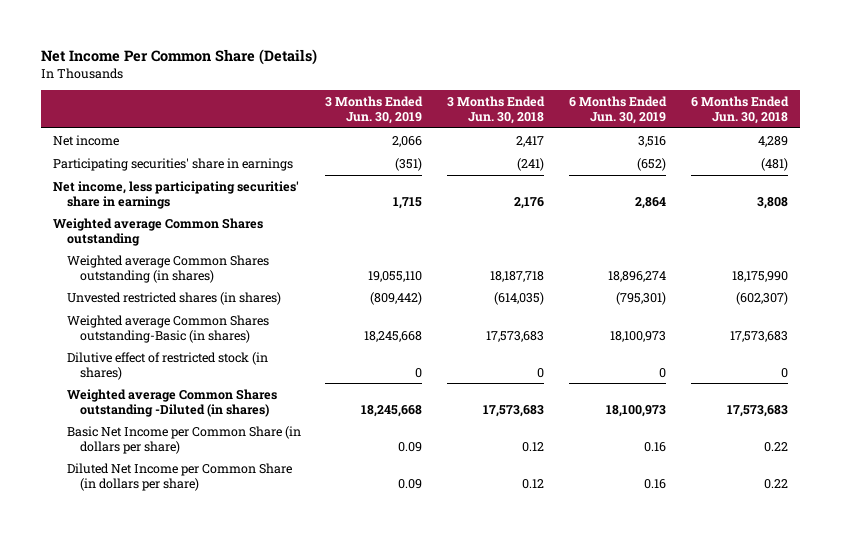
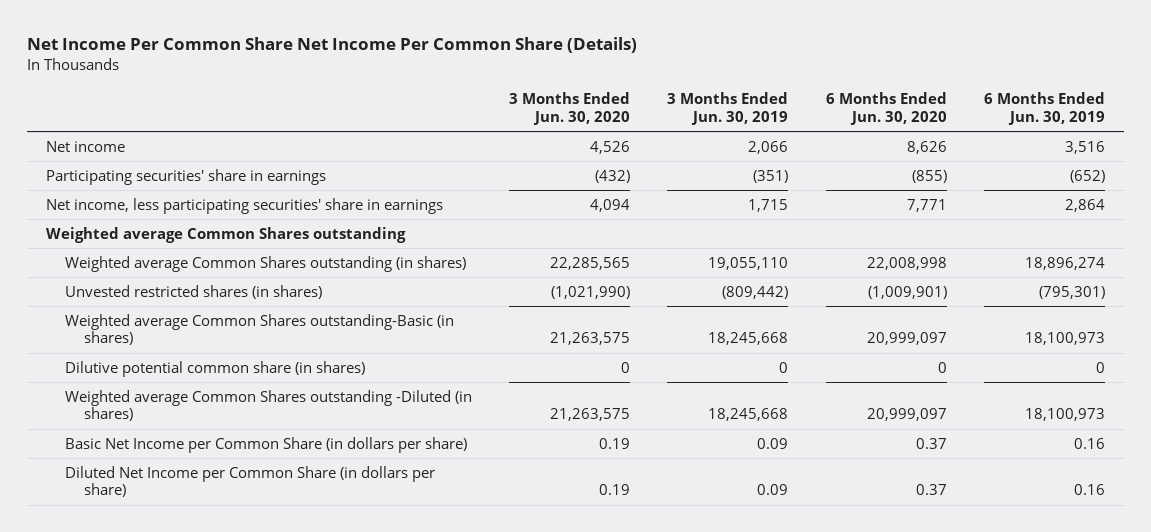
- Net Income Per Common Share (Details)
+ Net Income Per Common Share Net Income Per Common Share (Details)
- | 3 Months Ended Jun. 30, 2019 | 3 Months Ended Jun. 30, 2018 | 6 Months Ended Jun. 30, 2019 | 6 Months Ended Jun. 30, 2018
+ | 3 Months Ended Jun. 30, 2020 | 3 Months Ended Jun. 30, 2019 | 6 Months Ended Jun. 30, 2020 | 6 Months Ended Jun. 30, 2019
- Dilutive effect of restricted stock (in shares) | 0 | 0 | 0 | 0
+ Dilutive potential common share (in shares) | 0 | 0 | 0 | 0

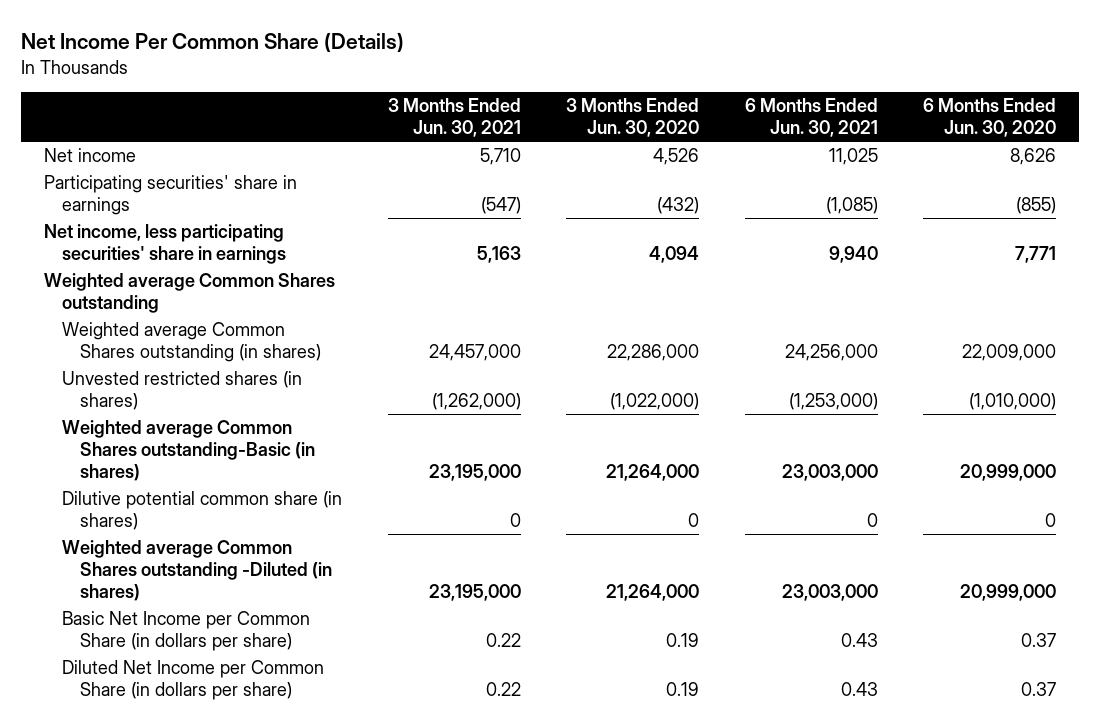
- Net Income Per Common Share Net Income Per Common Share (Details)
+ Net Income Per Common Share (Details)
- | 3 Months Ended Jun. 30, 2020 | 3 Months Ended Jun. 30, 2019 | 6 Months Ended Jun. 30, 2020 | 6 Months Ended Jun. 30, 2019
+ | 3 Months Ended Jun. 30, 2021 | 3 Months Ended Jun. 30, 2020 | 6 Months Ended Jun. 30, 2021 | 6 Months Ended Jun. 30, 2020
- Weighted average Common Shares outstanding (in shares) | 22,285,565 | 19,055,110 | 22,008,998 | 18,896,274
- Unvested restricted shares (in shares) | (1,021,990) | (809,442) | (1,009,901) | (795,301)
- Weighted average Common Shares outstanding-Basic (in shares) | 21,263,575 | 18,245,668 | 20,999,097 | 18,100,973
+ Weighted average Common Shares outstanding (in shares) | 24,457,000 | 22,286,000 | 24,256,000 | 22,009,000
+ Unvested restricted shares (in shares) | (1,262,000) | (1,022,000) | (1,253,000) | (1,010,000)
+ Weighted average Common Shares outstanding-Basic (in shares) | 23,195,000 | 21,264,000 | 23,003,000 | 20,999,000
- Weighted average Common Shares outstanding -Diluted (in shares) | 21,263,575 | 18,245,668 | 20,999,097 | 18,100,973
+ Weighted average Common Shares outstanding -Diluted (in shares) | 23,195,000 | 21,264,000 | 23,003,000 | 20,999,000

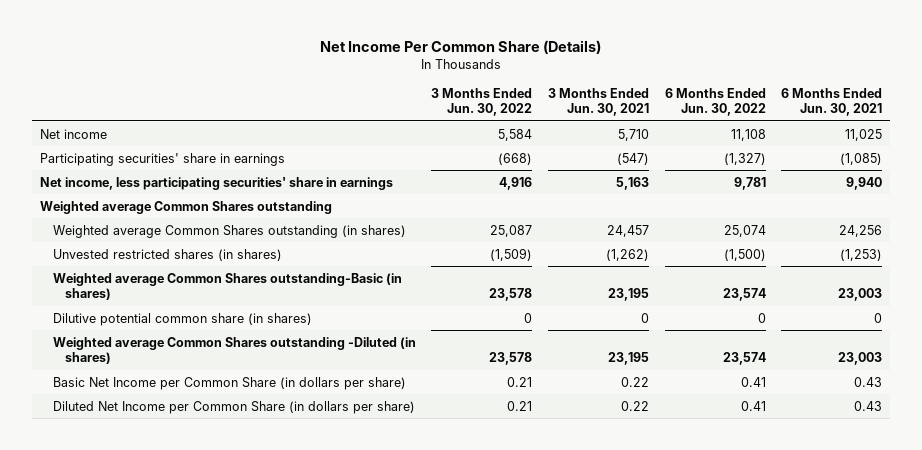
- | 3 Months Ended Jun. 30, 2021 | 3 Months Ended Jun. 30, 2020 | 6 Months Ended Jun. 30, 2021 | 6 Months Ended Jun. 30, 2020
+ | 3 Months Ended Jun. 30, 2022 | 3 Months Ended Jun. 30, 2021 | 6 Months Ended Jun. 30, 2022 | 6 Months Ended Jun. 30, 2021
- Weighted average Common Shares outstanding (in shares) | 24,457,000 | 22,286,000 | 24,256,000 | 22,009,000
- Unvested restricted shares (in shares) | (1,262,000) | (1,022,000) | (1,253,000) | (1,010,000)
- Weighted average Common Shares outstanding-Basic (in shares) | 23,195,000 | 21,264,000 | 23,003,000 | 20,999,000
+ Weighted average Common Shares outstanding (in shares) | 25,087 | 24,457 | 25,074 | 24,256
+ Unvested restricted shares (in shares) | (1,509) | (1,262) | (1,500) | (1,253)
+ Weighted average Common Shares outstanding-Basic (in shares) | 23,578 | 23,195 | 23,574 | 23,003
- Weighted average Common Shares outstanding -Diluted (in shares) | 23,195,000 | 21,264,000 | 23,003,000 | 20,999,000
+ Weighted average Common Shares outstanding -Diluted (in shares) | 23,578 | 23,195 | 23,574 | 23,003

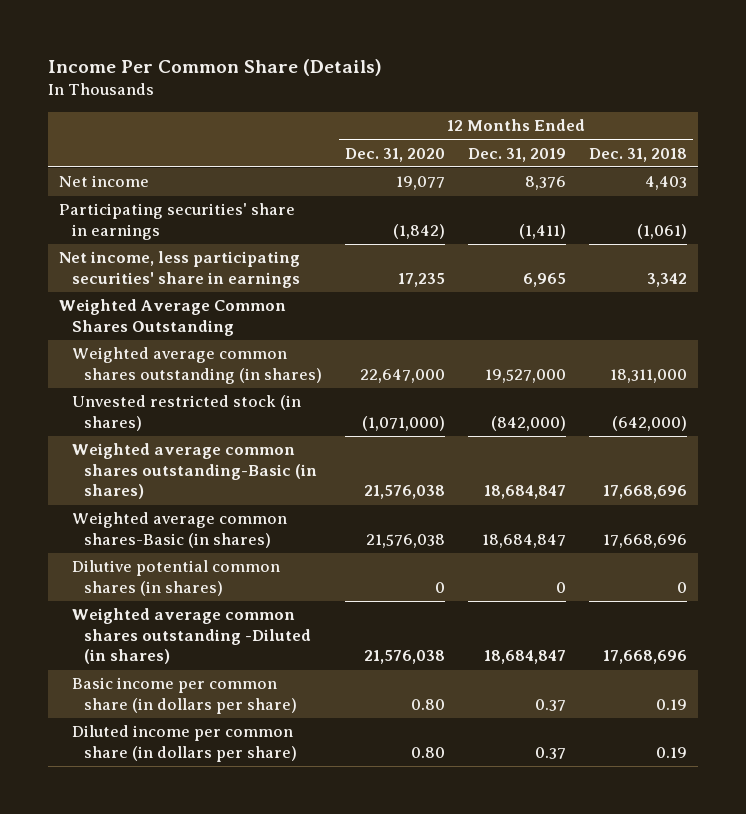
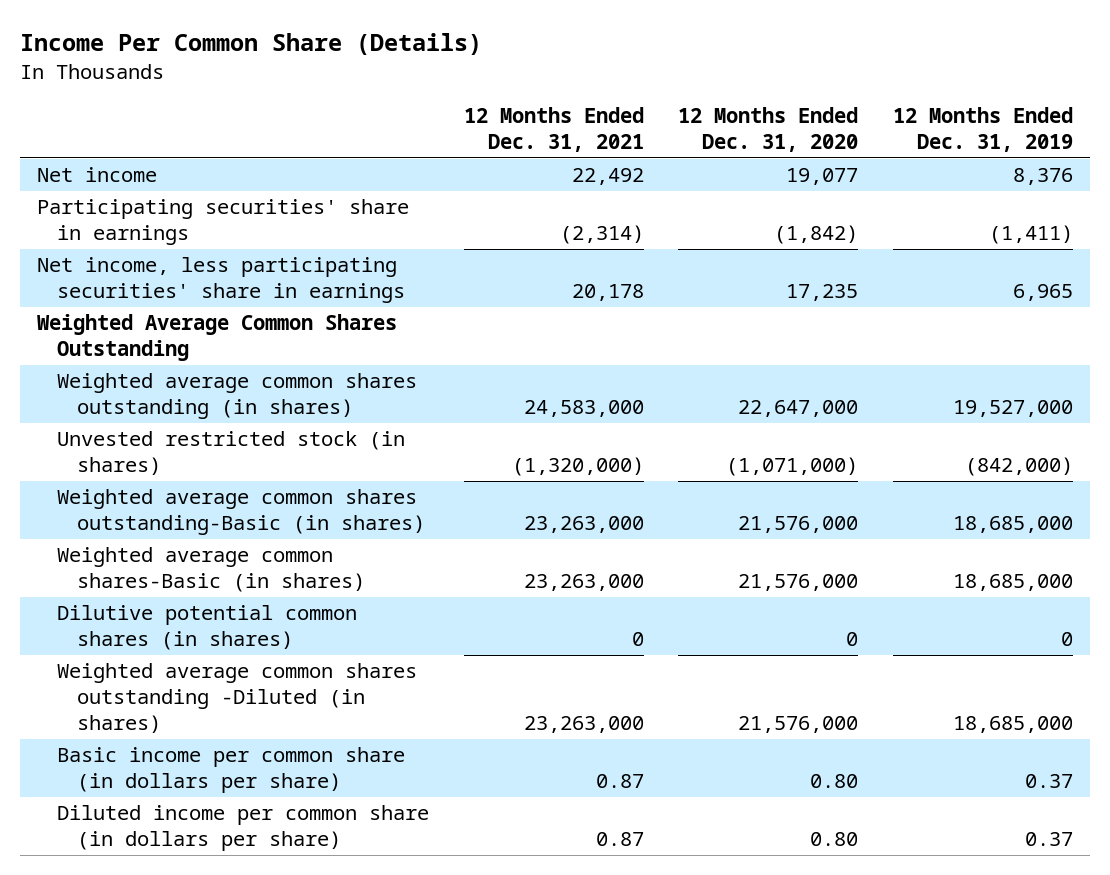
- | 12 Months Ended Dec. 31, 2020 | 12 Months Ended Dec. 31, 2019 | 12 Months Ended Dec. 31, 2018
+ | 12 Months Ended Dec. 31, 2021 | 12 Months Ended Dec. 31, 2020 | 12 Months Ended Dec. 31, 2019
- Weighted average common shares outstanding-Basic (in shares) | 21,576,038 | 18,684,847 | 17,668,696
- Weighted average common shares-Basic (in shares) | 21,576,038 | 18,684,847 | 17,668,696
+ Weighted average common shares outstanding-Basic (in shares) | 23,263,000 | 21,576,000 | 18,685,000
+ Weighted average common shares-Basic (in shares) | 23,263,000 | 21,576,000 | 18,685,000
- Weighted average common shares outstanding -Diluted (in shares) | 21,576,038 | 18,684,847 | 17,668,696
+ Weighted average common shares outstanding -Diluted (in shares) | 23,263,000 | 21,576,000 | 18,685,000

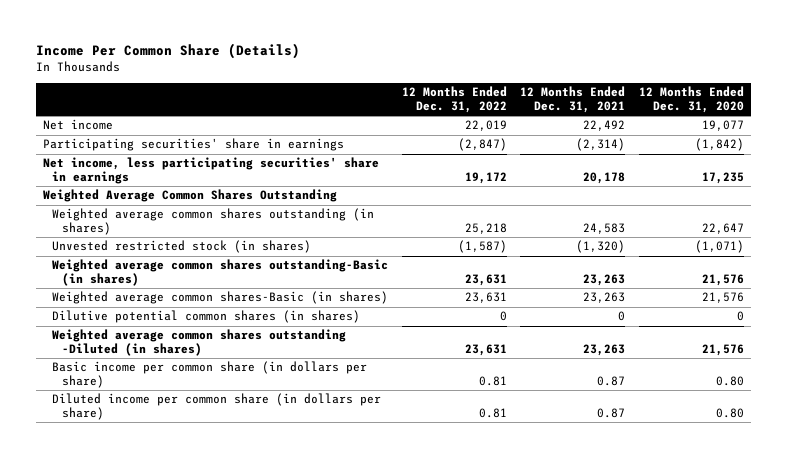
- | 12 Months Ended Dec. 31, 2021 | 12 Months Ended Dec. 31, 2020 | 12 Months Ended Dec. 31, 2019
+ | 12 Months Ended Dec. 31, 2022 | 12 Months Ended Dec. 31, 2021 | 12 Months Ended Dec. 31, 2020
- Weighted average common shares outstanding (in shares) | 24,583,000 | 22,647,000 | 19,527,000
- Unvested restricted stock (in shares) | (1,320,000) | (1,071,000) | (842,000)
- Weighted average common shares outstanding-Basic (in shares) | 23,263,000 | 21,576,000 | 18,685,000
- Weighted average common shares-Basic (in shares) | 23,263,000 | 21,576,000 | 18,685,000
+ Weighted average common shares outstanding (in shares) | 25,218 | 24,583 | 22,647
+ Unvested restricted stock (in shares) | (1,587) | (1,320) | (1,071)
+ Weighted average common shares outstanding-Basic (in shares) | 23,631 | 23,263 | 21,576
+ Weighted average common shares-Basic (in shares) | 23,631 | 23,263 | 21,576
- Weighted average common shares outstanding -Diluted (in shares) | 23,263,000 | 21,576,000 | 18,685,000
+ Weighted average common shares outstanding -Diluted (in shares) | 23,631 | 23,263 | 21,576

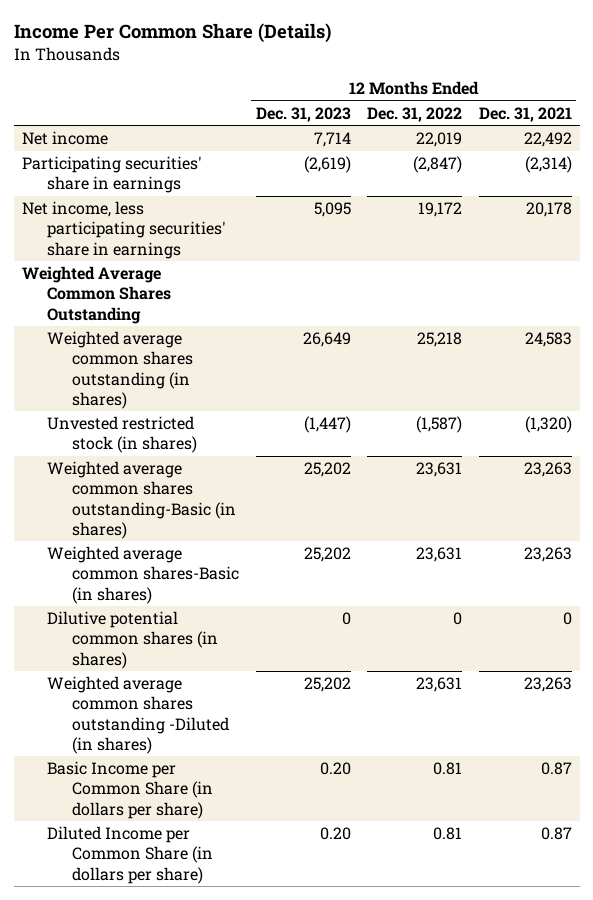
- | 12 Months Ended Dec. 31, 2022 | 12 Months Ended Dec. 31, 2021 | 12 Months Ended Dec. 31, 2020
+ | 12 Months Ended Dec. 31, 2023 | 12 Months Ended Dec. 31, 2022 | 12 Months Ended Dec. 31, 2021
- Basic income per common share (in dollars per share) | 0.81 | 0.87 | 0.80
- Diluted income per common share (in dollars per share) | 0.81 | 0.87 | 0.80
+ Basic Income per Common Share (in dollars per share) | 0.20 | 0.81 | 0.87
+ Diluted Income per Common Share (in dollars per share) | 0.20 | 0.81 | 0.87

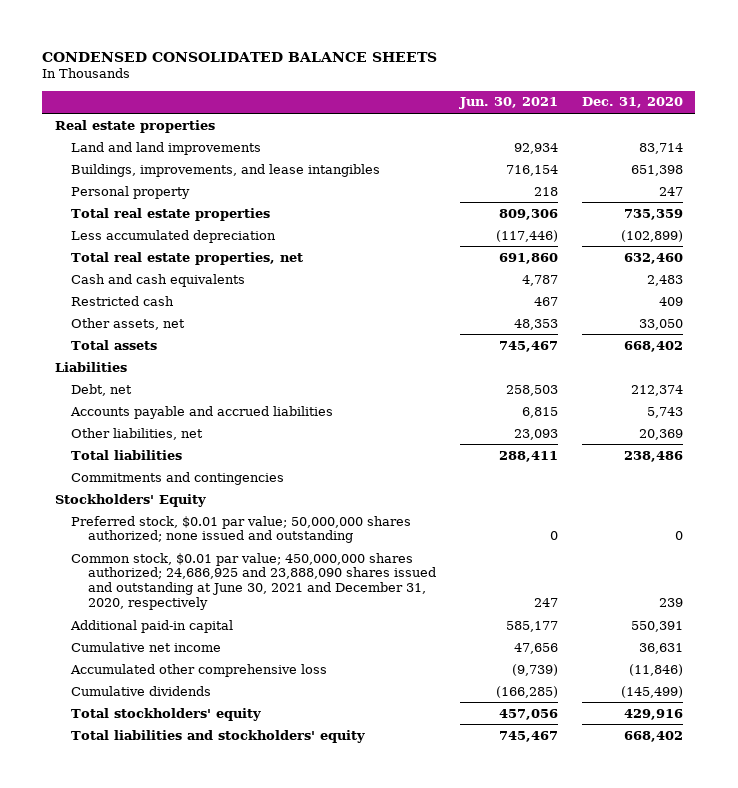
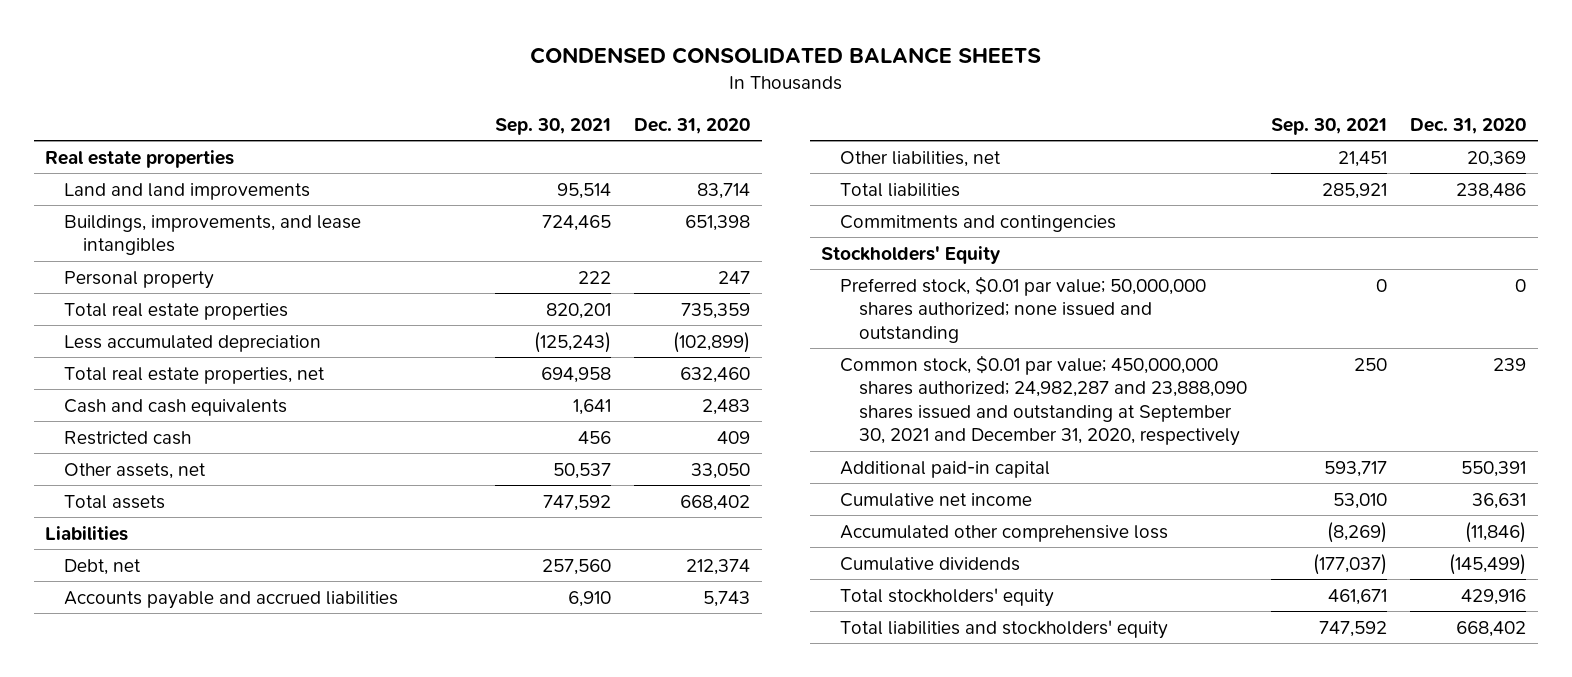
- | Jun. 30, 2021 | Dec. 31, 2020
+ | Sep. 30, 2021 | Dec. 31, 2020
- Common stock, $0.01 par value; 450,000,000 shares authorized; 24,686,925 and 23,888,090 shares issued and outstanding at June 30, 2021 and December 31, 2020, respectively | 247 | 239
+ Common stock, $0.01 par value; 450,000,000 shares authorized; 24,982,287 and 23,888,090 shares issued and outstanding at September 30, 2021 and December 31, 2020, respectively | 250 | 239

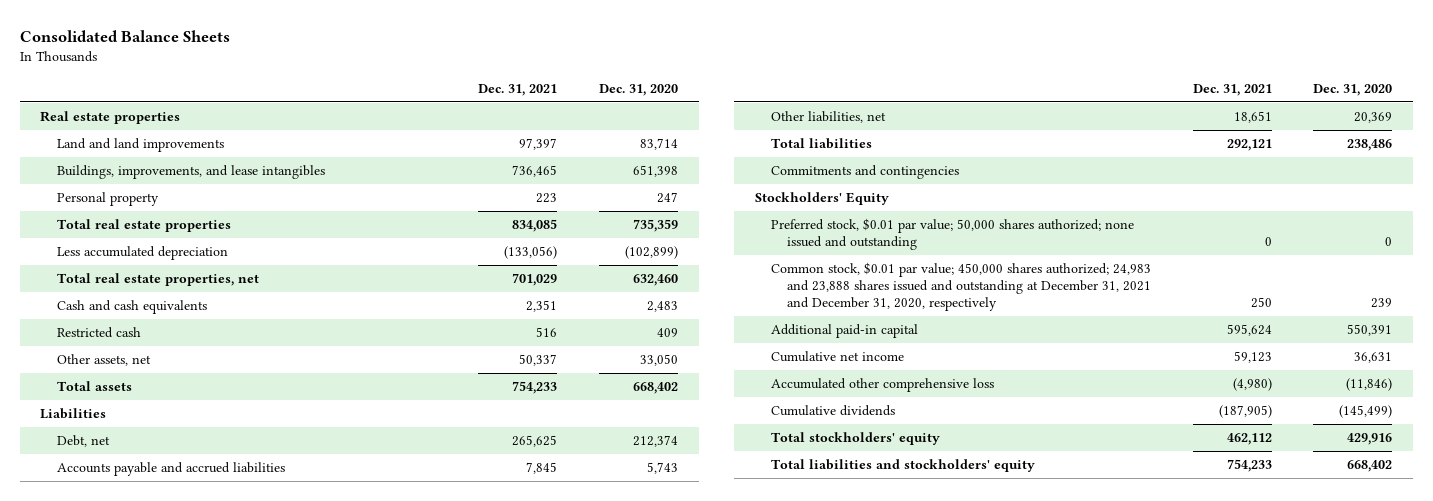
- CONDENSED CONSOLIDATED BALANCE SHEETS
+ Consolidated Balance Sheets
- | Sep. 30, 2021 | Dec. 31, 2020
+ | Dec. 31, 2021 | Dec. 31, 2020
- Preferred stock, $0.01 par value; 50,000,000 shares authorized; none issued and outstanding | 0 | 0
- Common stock, $0.01 par value; 450,000,000 shares authorized; 24,982,287 and 23,888,090 shares issued and outstanding at September 30, 2021 and December 31, 2020, respectively | 250 | 239
+ Preferred stock, $0.01 par value; 50,000 shares authorized; none issued and outstanding | 0 | 0
+ Common stock, $0.01 par value; 450,000 shares authorized; 24,983 and 23,888 shares issued and outstanding at December 31, 2021 and December 31, 2020, respectively | 250 | 239

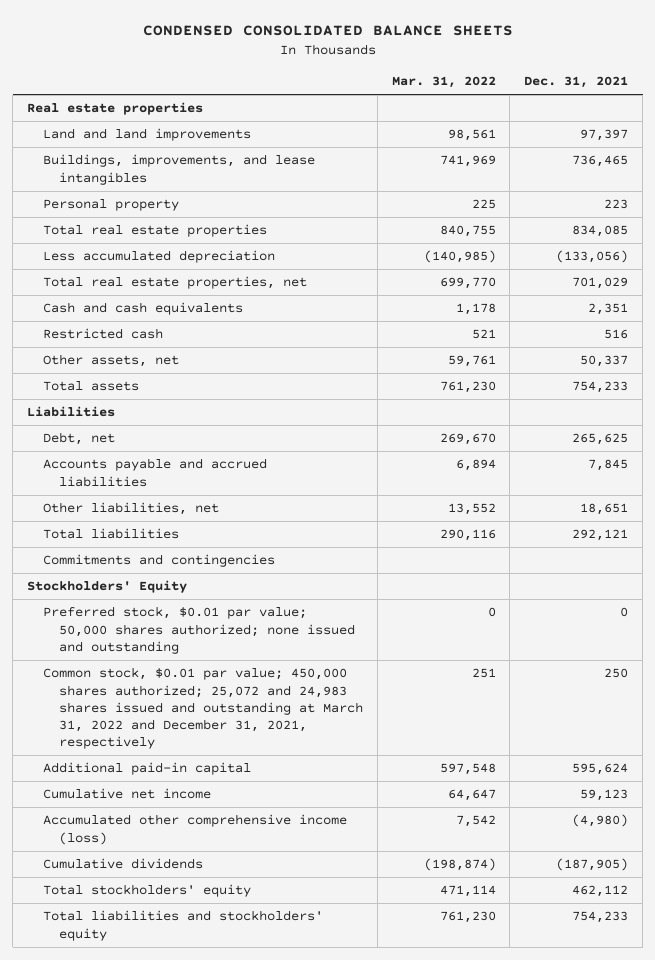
- Consolidated Balance Sheets
+ CONDENSED CONSOLIDATED BALANCE SHEETS
- | Dec. 31, 2021 | Dec. 31, 2020
+ | Mar. 31, 2022 | Dec. 31, 2021
- Common stock, $0.01 par value; 450,000 shares authorized; 24,983 and 23,888 shares issued and outstanding at December 31, 2021 and December 31, 2020, respectively | 250 | 239
+ Common stock, $0.01 par value; 450,000 shares authorized; 25,072 and 24,983 shares issued and outstanding at March 31, 2022 and December 31, 2021, respectively | 251 | 250
- Accumulated other comprehensive loss | (4,980) | (11,846)
+ Accumulated other comprehensive income (loss) | 7,542 | (4,980)

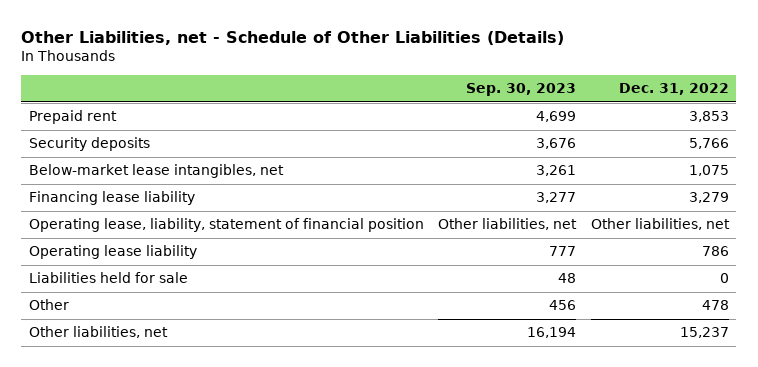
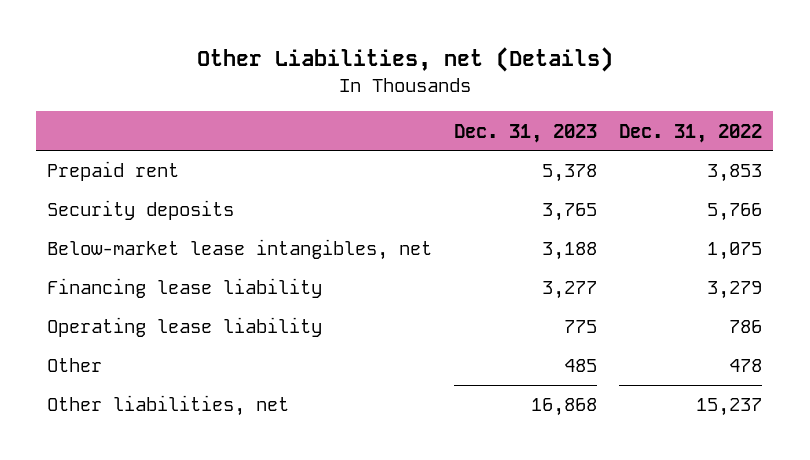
- Other Liabilities, net - Schedule of Other Liabilities (Details)
+ Other Liabilities, net (Details)
- | Sep. 30, 2023 | Dec. 31, 2022
+ | Dec. 31, 2023 | Dec. 31, 2022
- Operating lease, liability, statement of financial position | Other liabilities, net | Other liabilities, net
- Liabilities held for sale | 48 | 0

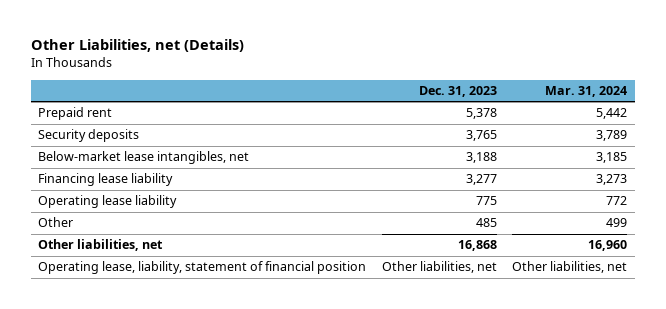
- | Dec. 31, 2023 | Dec. 31, 2022
+ | Dec. 31, 2023 | Mar. 31, 2024
+ Operating lease, liability, statement of financial position | Other liabilities, net | Other liabilities, net

